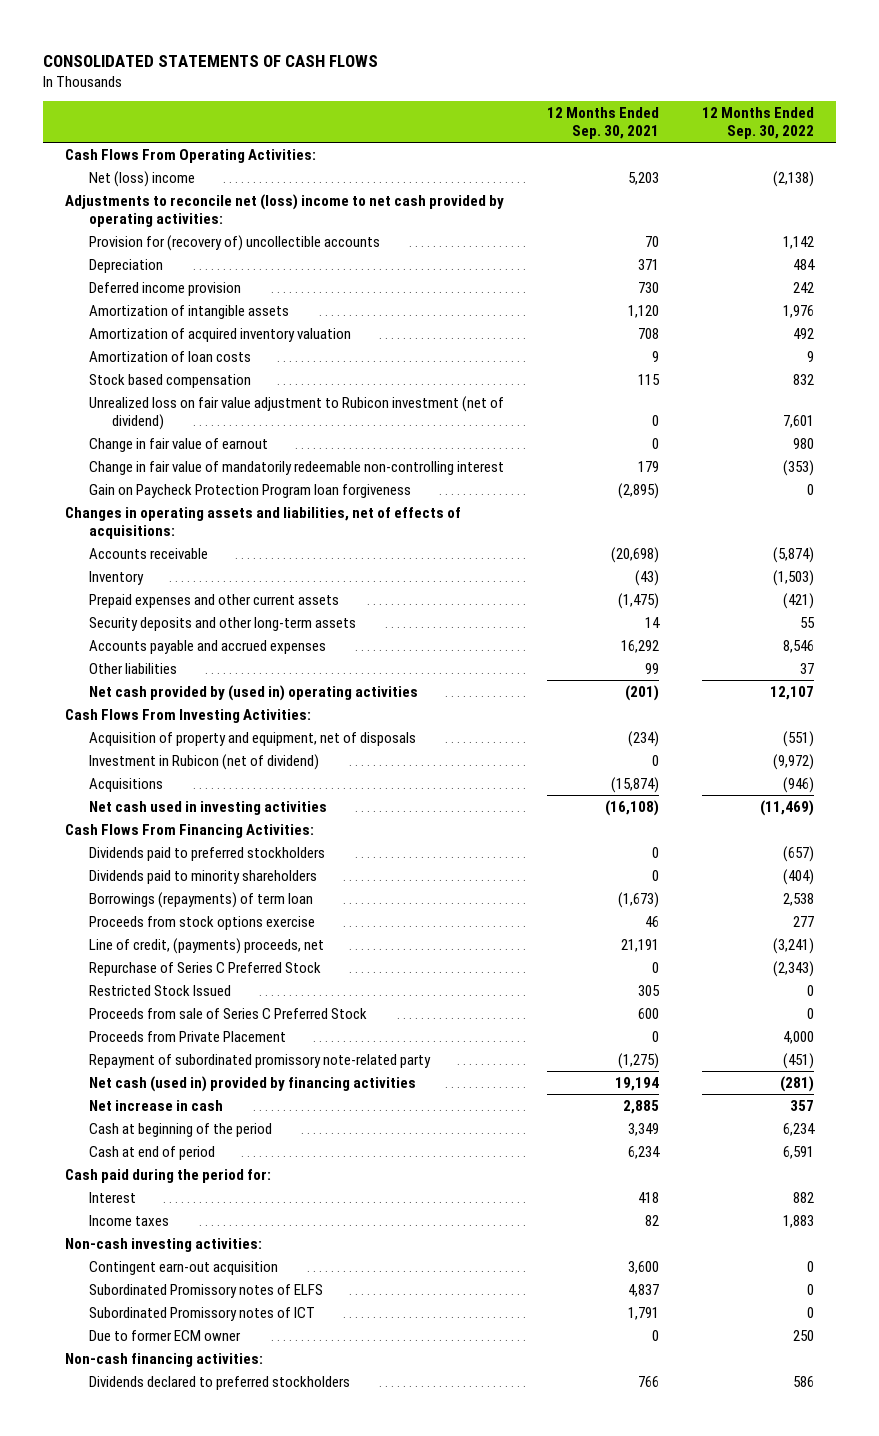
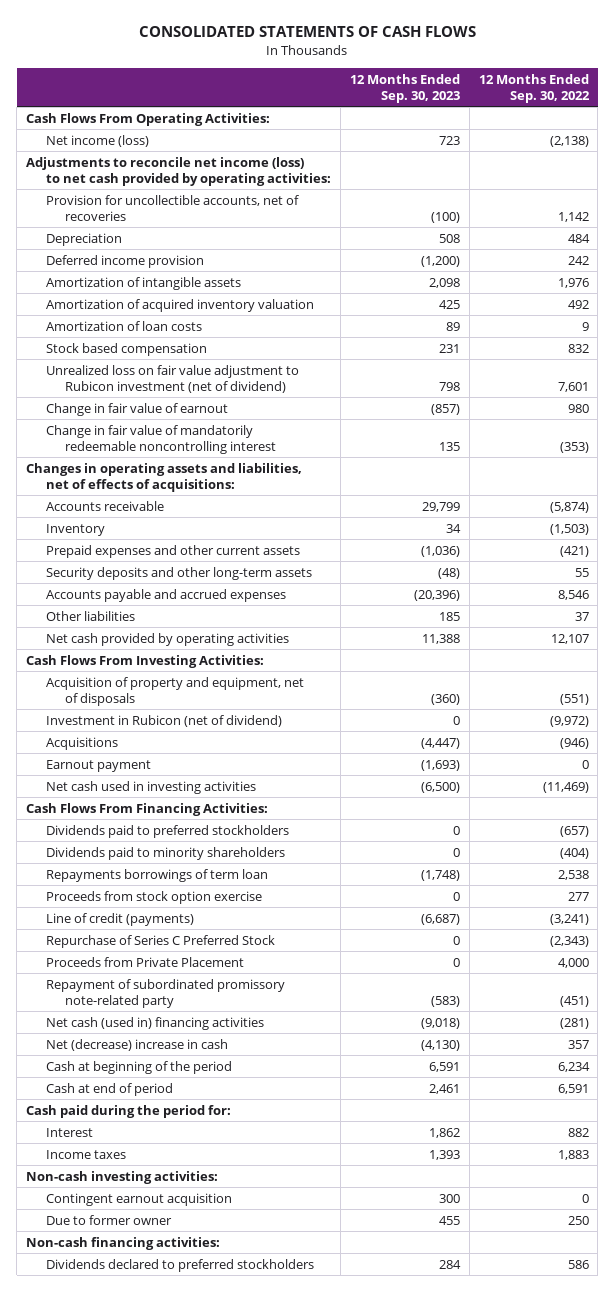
- | 12 Months Ended Sep. 30, 2021 | 12 Months Ended Sep. 30, 2022
+ | 12 Months Ended Sep. 30, 2023 | 12 Months Ended Sep. 30, 2022
- Net (loss) income | 5,203 | (2,138)
- Adjustments to reconcile net (loss) income to net cash provided by operating activities:
- Provision for (recovery of) uncollectible accounts | 70 | 1,142
+ Net income (loss) | 723 | (2,138)
+ Adjustments to reconcile net income (loss) to net cash provided by operating activities:
+ Provision for uncollectible accounts, net of recoveries | (100) | 1,142
- Change in fair value of mandatorily redeemable non-controlling interest | 179 | (353)
- Gain on Paycheck Protection Program loan forgiveness | (2,895) | 0
+ Change in fair value of mandatorily redeemable noncontrolling interest | 135 | (353)
- Net cash provided by (used in) operating activities | (201) | 12,107
+ Net cash provided by operating activities | 11,388 | 12,107
+ Earnout payment | (1,693) | 0
- Borrowings (repayments) of term loan | (1,673) | 2,538
- Proceeds from stock options exercise | 46 | 277
- Line of credit, (payments) proceeds, net | 21,191 | (3,241)
+ Repayments borrowings of term loan | (1,748) | 2,538
+ Proceeds from stock option exercise | 0 | 277
+ Line of credit (payments) | (6,687) | (3,241)
- Restricted Stock Issued | 305 | 0
- Proceeds from sale of Series C Preferred Stock | 600 | 0
- Net cash (used in) provided by financing activities | 19,194 | (281)
- Net increase in cash | 2,885 | 357
+ Net cash (used in) financing activities | (9,018) | (281)
+ Net (decrease) increase in cash | (4,130) | 357
- Contingent earn-out acquisition | 3,600 | 0
- Subordinated Promissory notes of ELFS | 4,837 | 0
- Subordinated Promissory notes of ICT | 1,791 | 0
- Due to former ECM owner | 0 | 250
+ Contingent earnout acquisition | 300 | 0
+ Due to former owner | 455 | 250

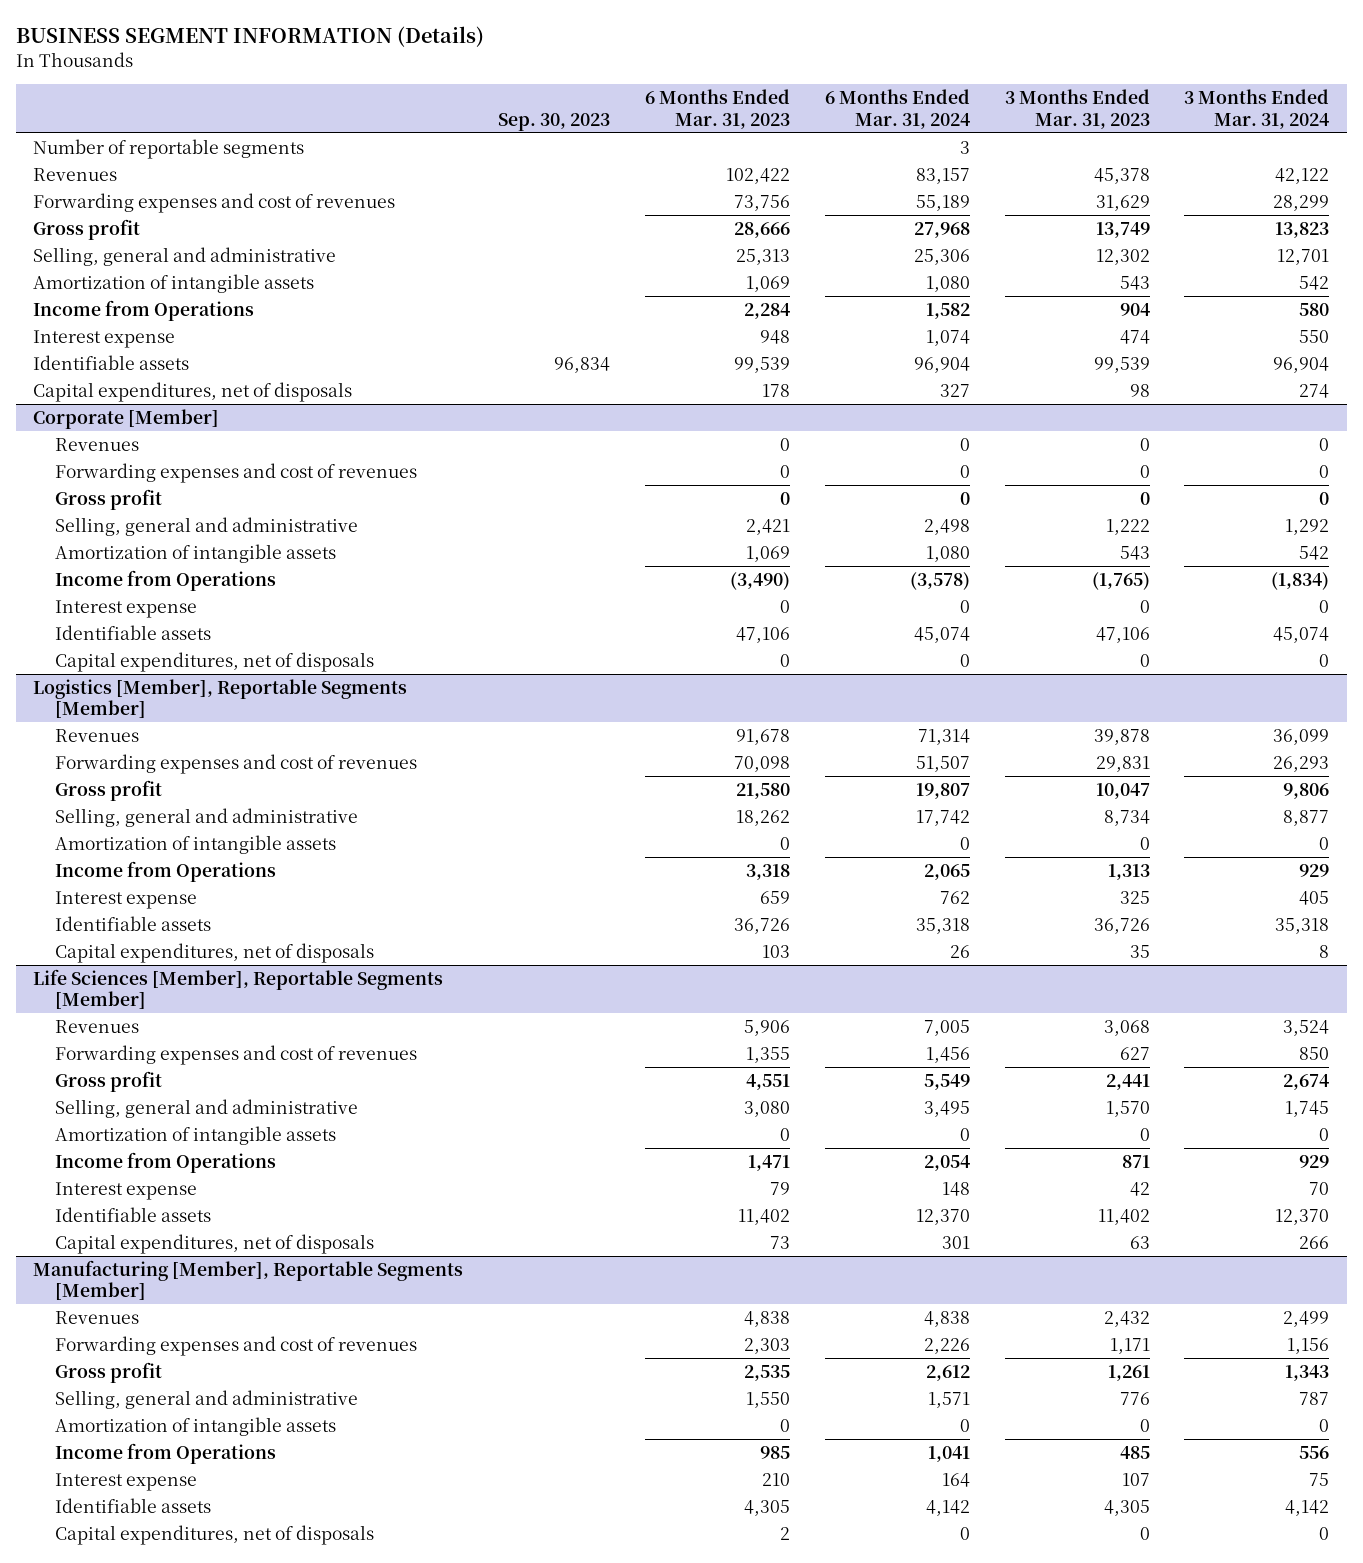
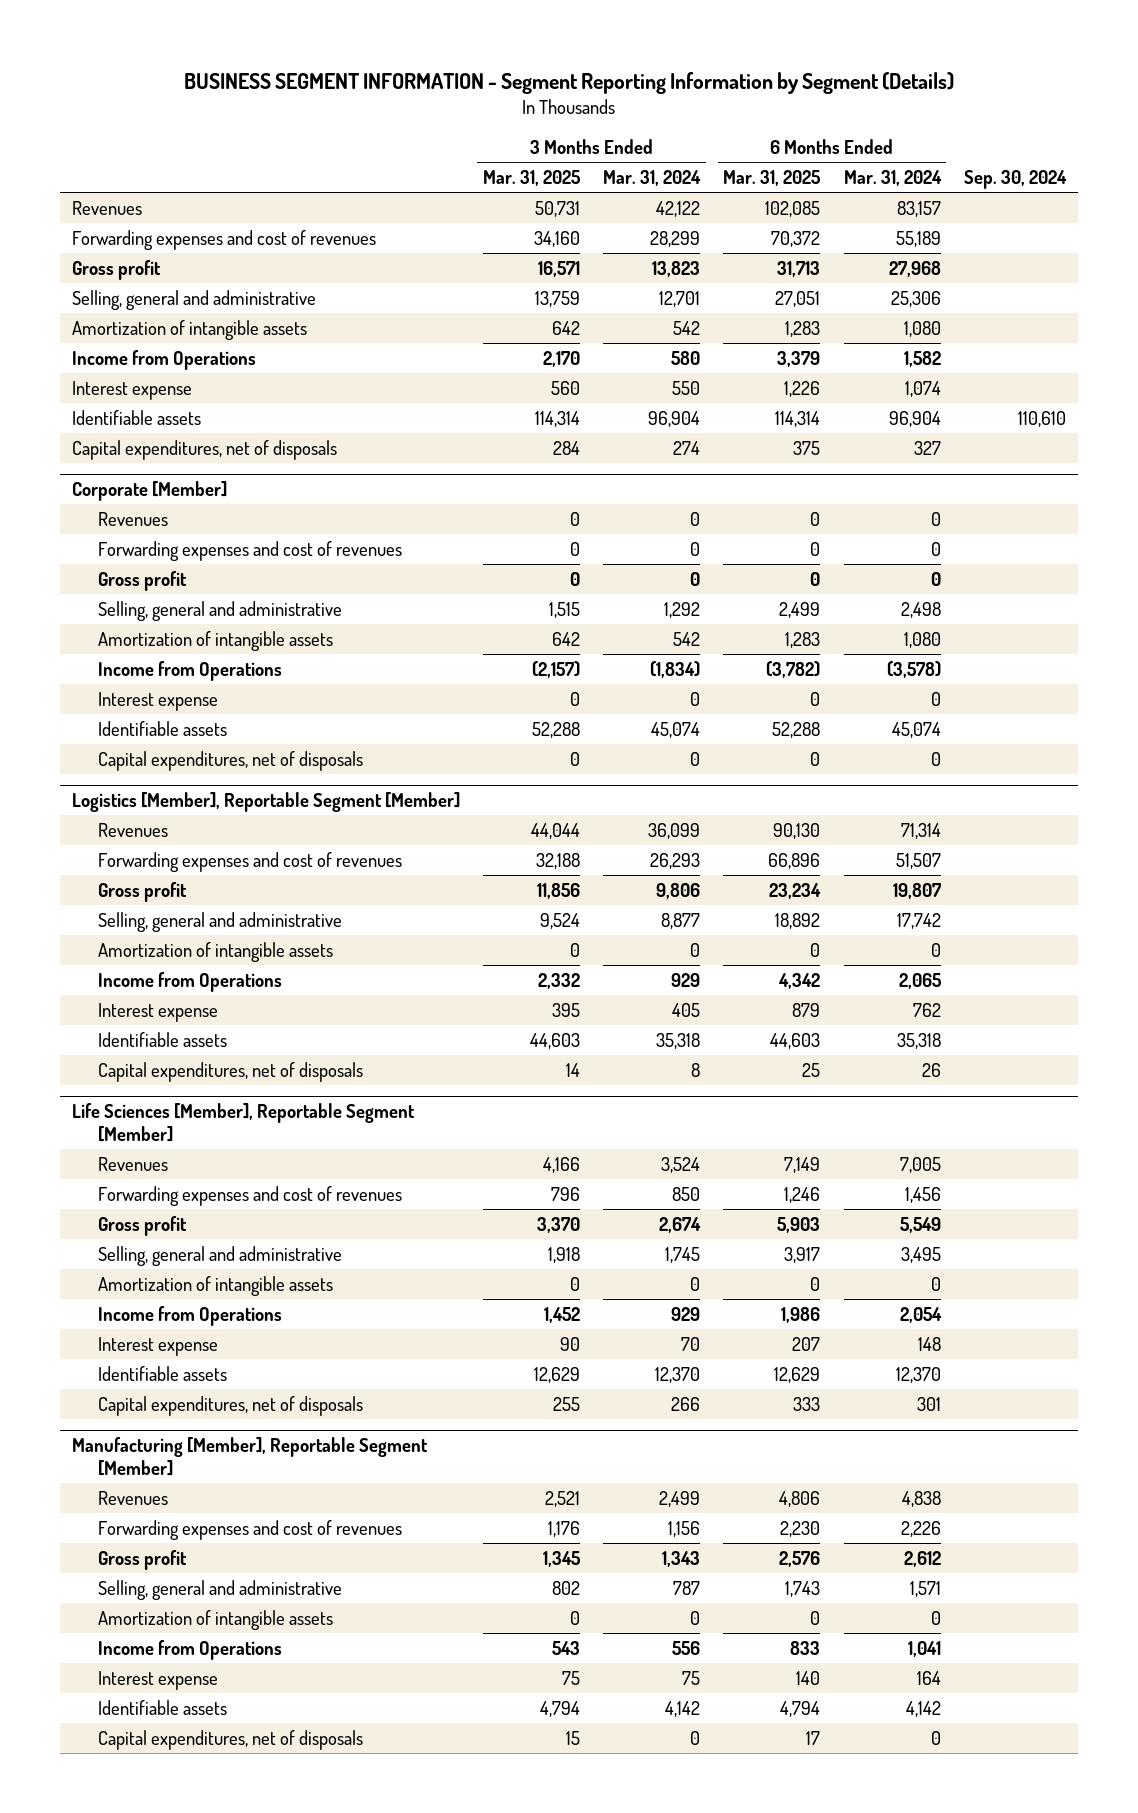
- BUSINESS SEGMENT INFORMATION (Details)
+ BUSINESS SEGMENT INFORMATION - Segment Reporting Information by Segment (Details)
- | Sep. 30, 2023 | 6 Months Ended Mar. 31, 2023 | 6 Months Ended Mar. 31, 2024 | 3 Months Ended Mar. 31, 2023 | 3 Months Ended Mar. 31, 2024
+ | 3 Months Ended Mar. 31, 2025 | 3 Months Ended Mar. 31, 2024 | 6 Months Ended Mar. 31, 2025 | 6 Months Ended Mar. 31, 2024 | Sep. 30, 2024
- Number of reportable segments | | | 3 | |
- Logistics [Member], Reportable Segments [Member]
+ Logistics [Member], Reportable Segment [Member]
- Life Sciences [Member], Reportable Segments [Member]
+ Life Sciences [Member], Reportable Segment [Member]
- Manufacturing [Member], Reportable Segments [Member]
+ Manufacturing [Member], Reportable Segment [Member]

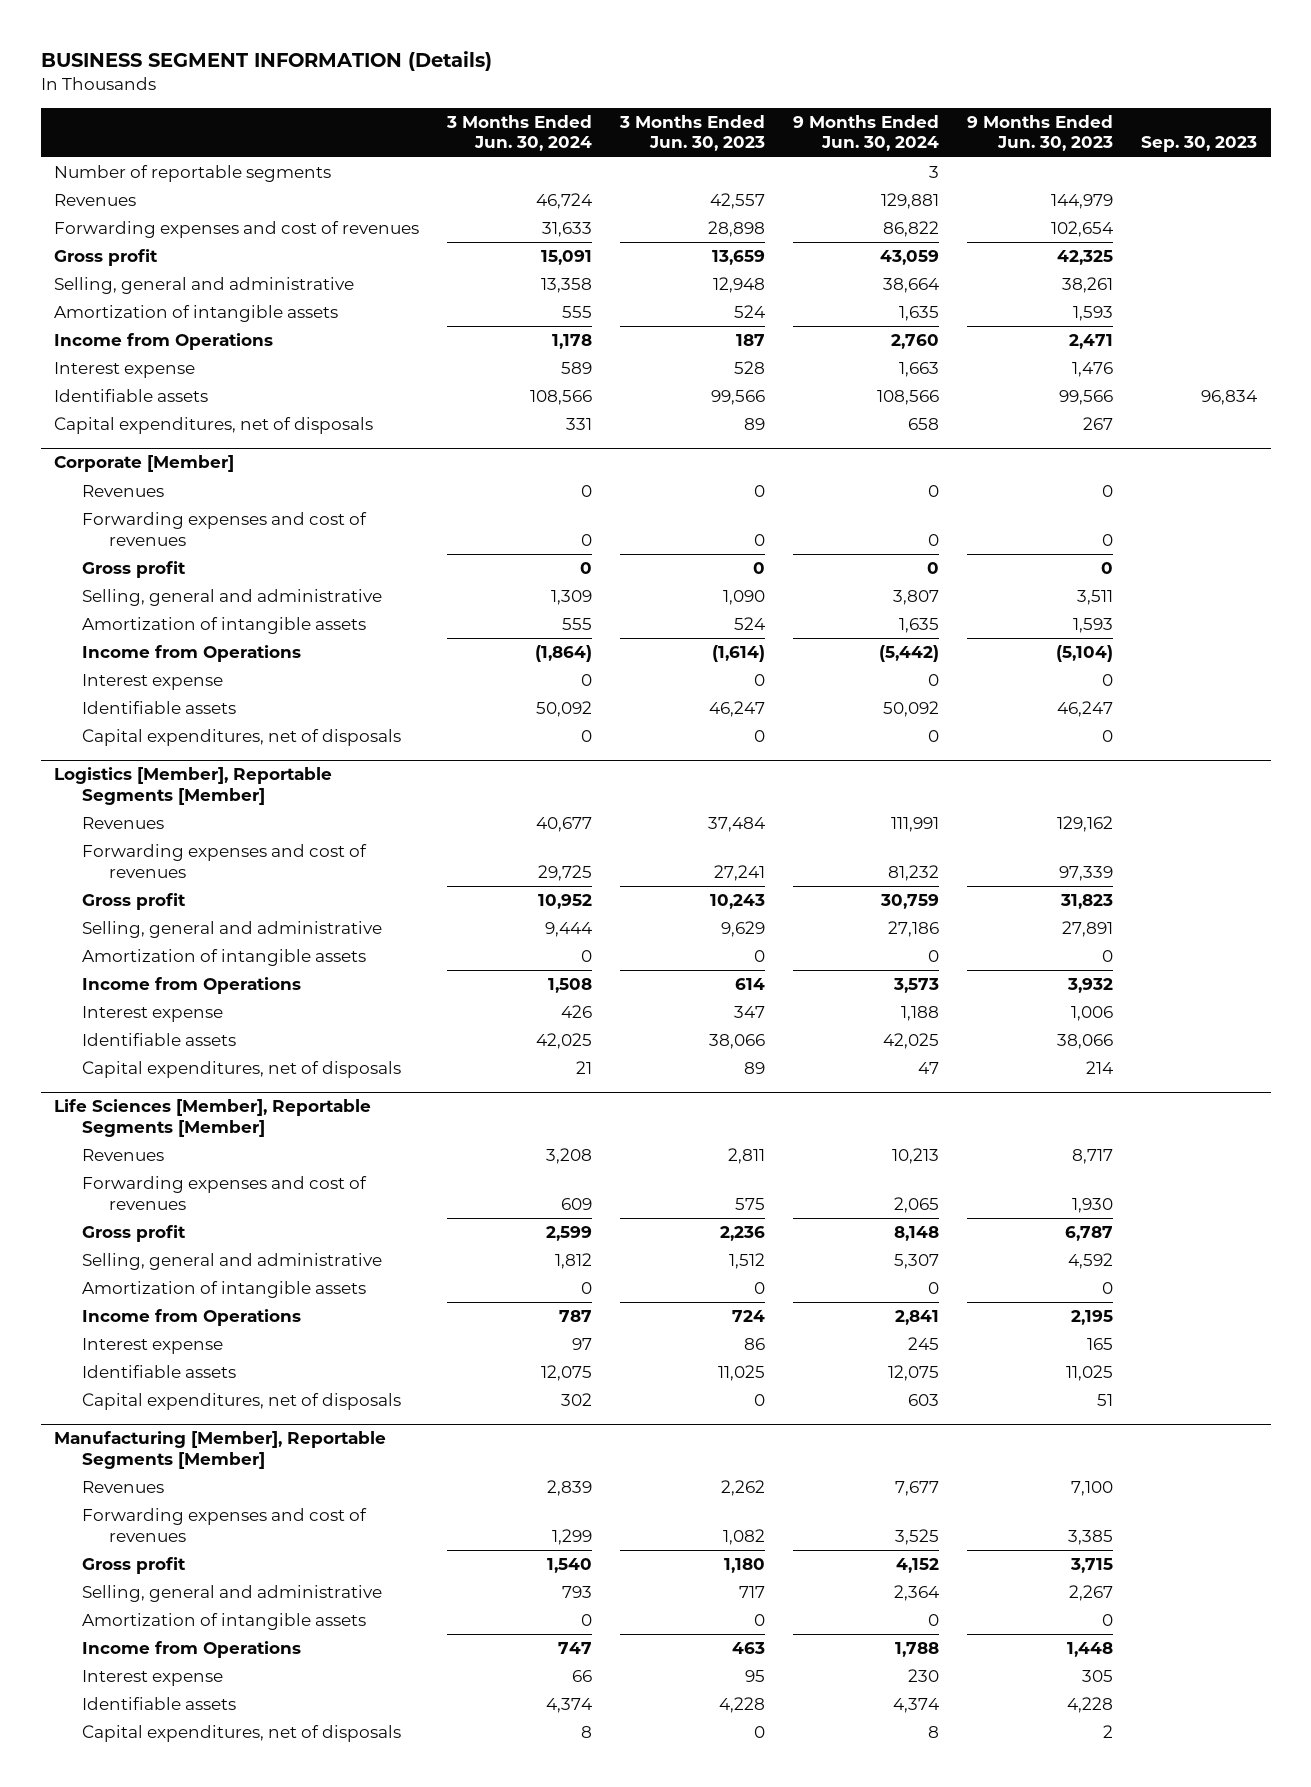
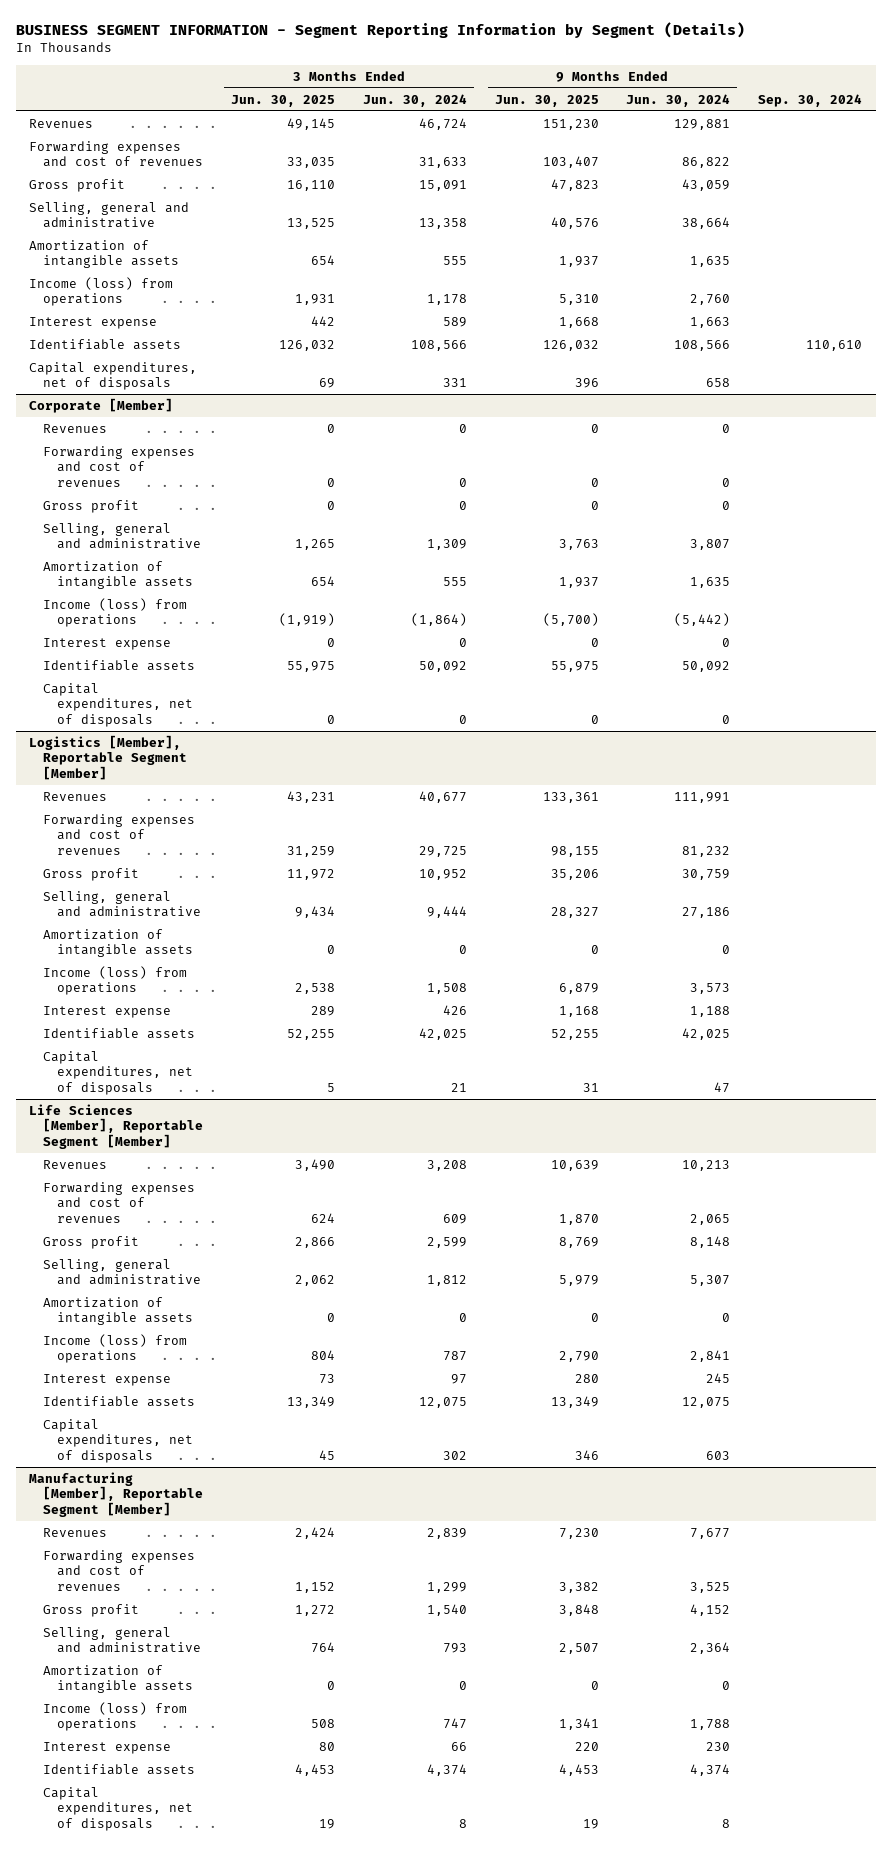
- BUSINESS SEGMENT INFORMATION (Details)
+ BUSINESS SEGMENT INFORMATION - Segment Reporting Information by Segment (Details)
- | 3 Months Ended Jun. 30, 2024 | 3 Months Ended Jun. 30, 2023 | 9 Months Ended Jun. 30, 2024 | 9 Months Ended Jun. 30, 2023 | Sep. 30, 2023
+ | 3 Months Ended Jun. 30, 2025 | 3 Months Ended Jun. 30, 2024 | 9 Months Ended Jun. 30, 2025 | 9 Months Ended Jun. 30, 2024 | Sep. 30, 2024
- Number of reportable segments | | | 3 | |
- Income from Operations | 1,178 | 187 | 2,760 | 2,471 |
+ Income (loss) from operations | 1,931 | 1,178 | 5,310 | 2,760 |
@ Corporate [Member]
- Income from Operations | (1,864) | (1,614) | (5,442) | (5,104) |
+ Income (loss) from operations | (1,919) | (1,864) | (5,700) | (5,442) |
- Logistics [Member], Reportable Segments [Member]
+ Logistics [Member], Reportable Segment [Member]
- Income from Operations | 1,508 | 614 | 3,573 | 3,932 |
+ Income (loss) from operations | 2,538 | 1,508 | 6,879 | 3,573 |
- Life Sciences [Member], Reportable Segments [Member]
+ Life Sciences [Member], Reportable Segment [Member]
- Income from Operations | 787 | 724 | 2,841 | 2,195 |
+ Income (loss) from operations | 804 | 787 | 2,790 | 2,841 |
- Manufacturing [Member], Reportable Segments [Member]
+ Manufacturing [Member], Reportable Segment [Member]
- Income from Operations | 747 | 463 | 1,788 | 1,448 |
+ Income (loss) from operations | 508 | 747 | 1,341 | 1,788 |

